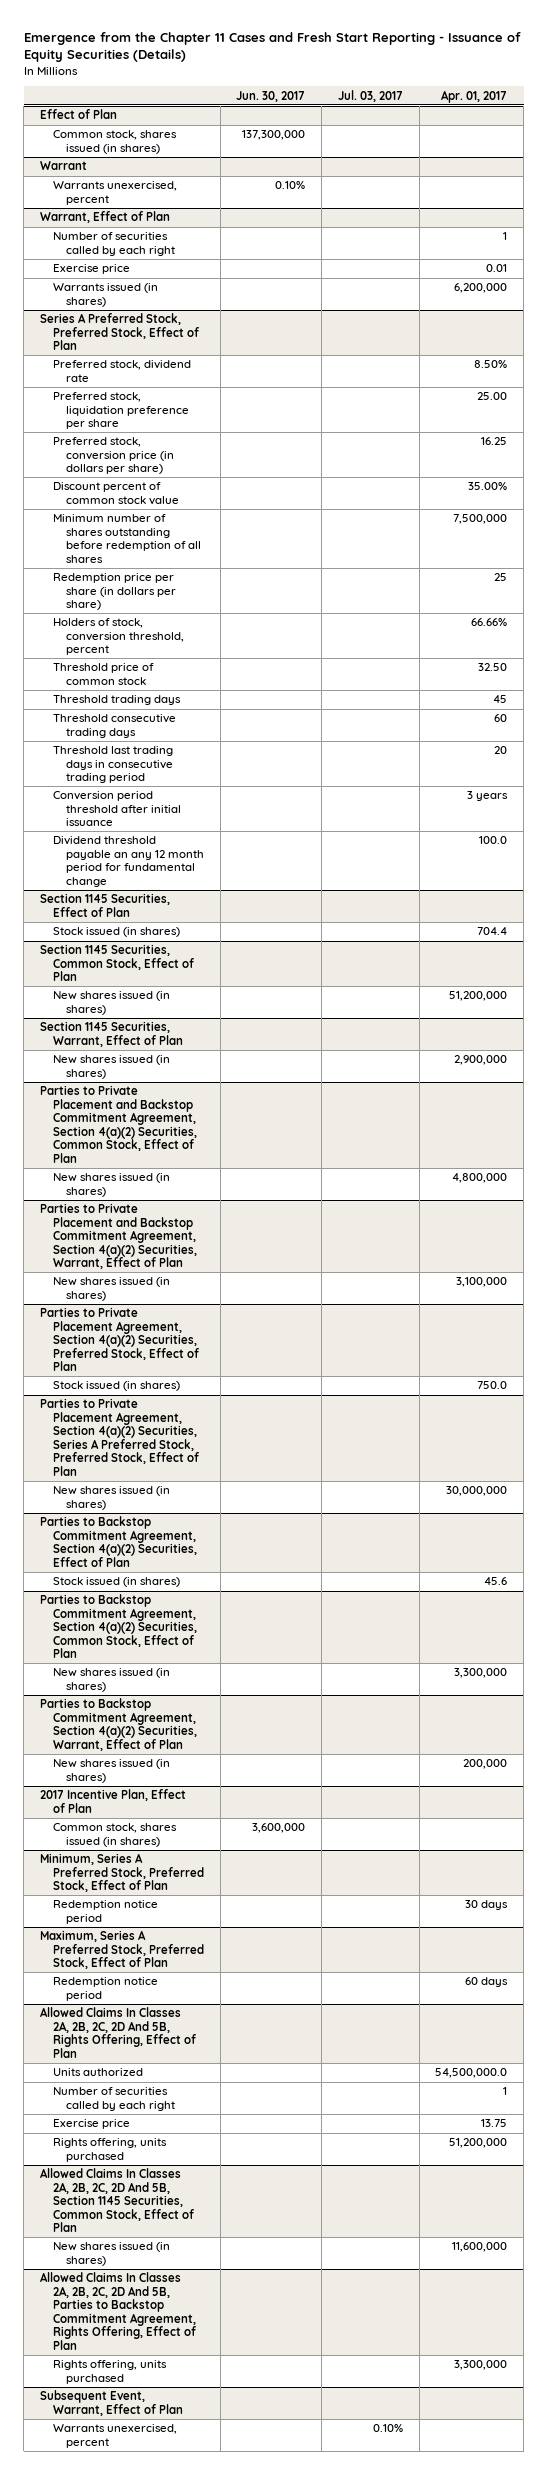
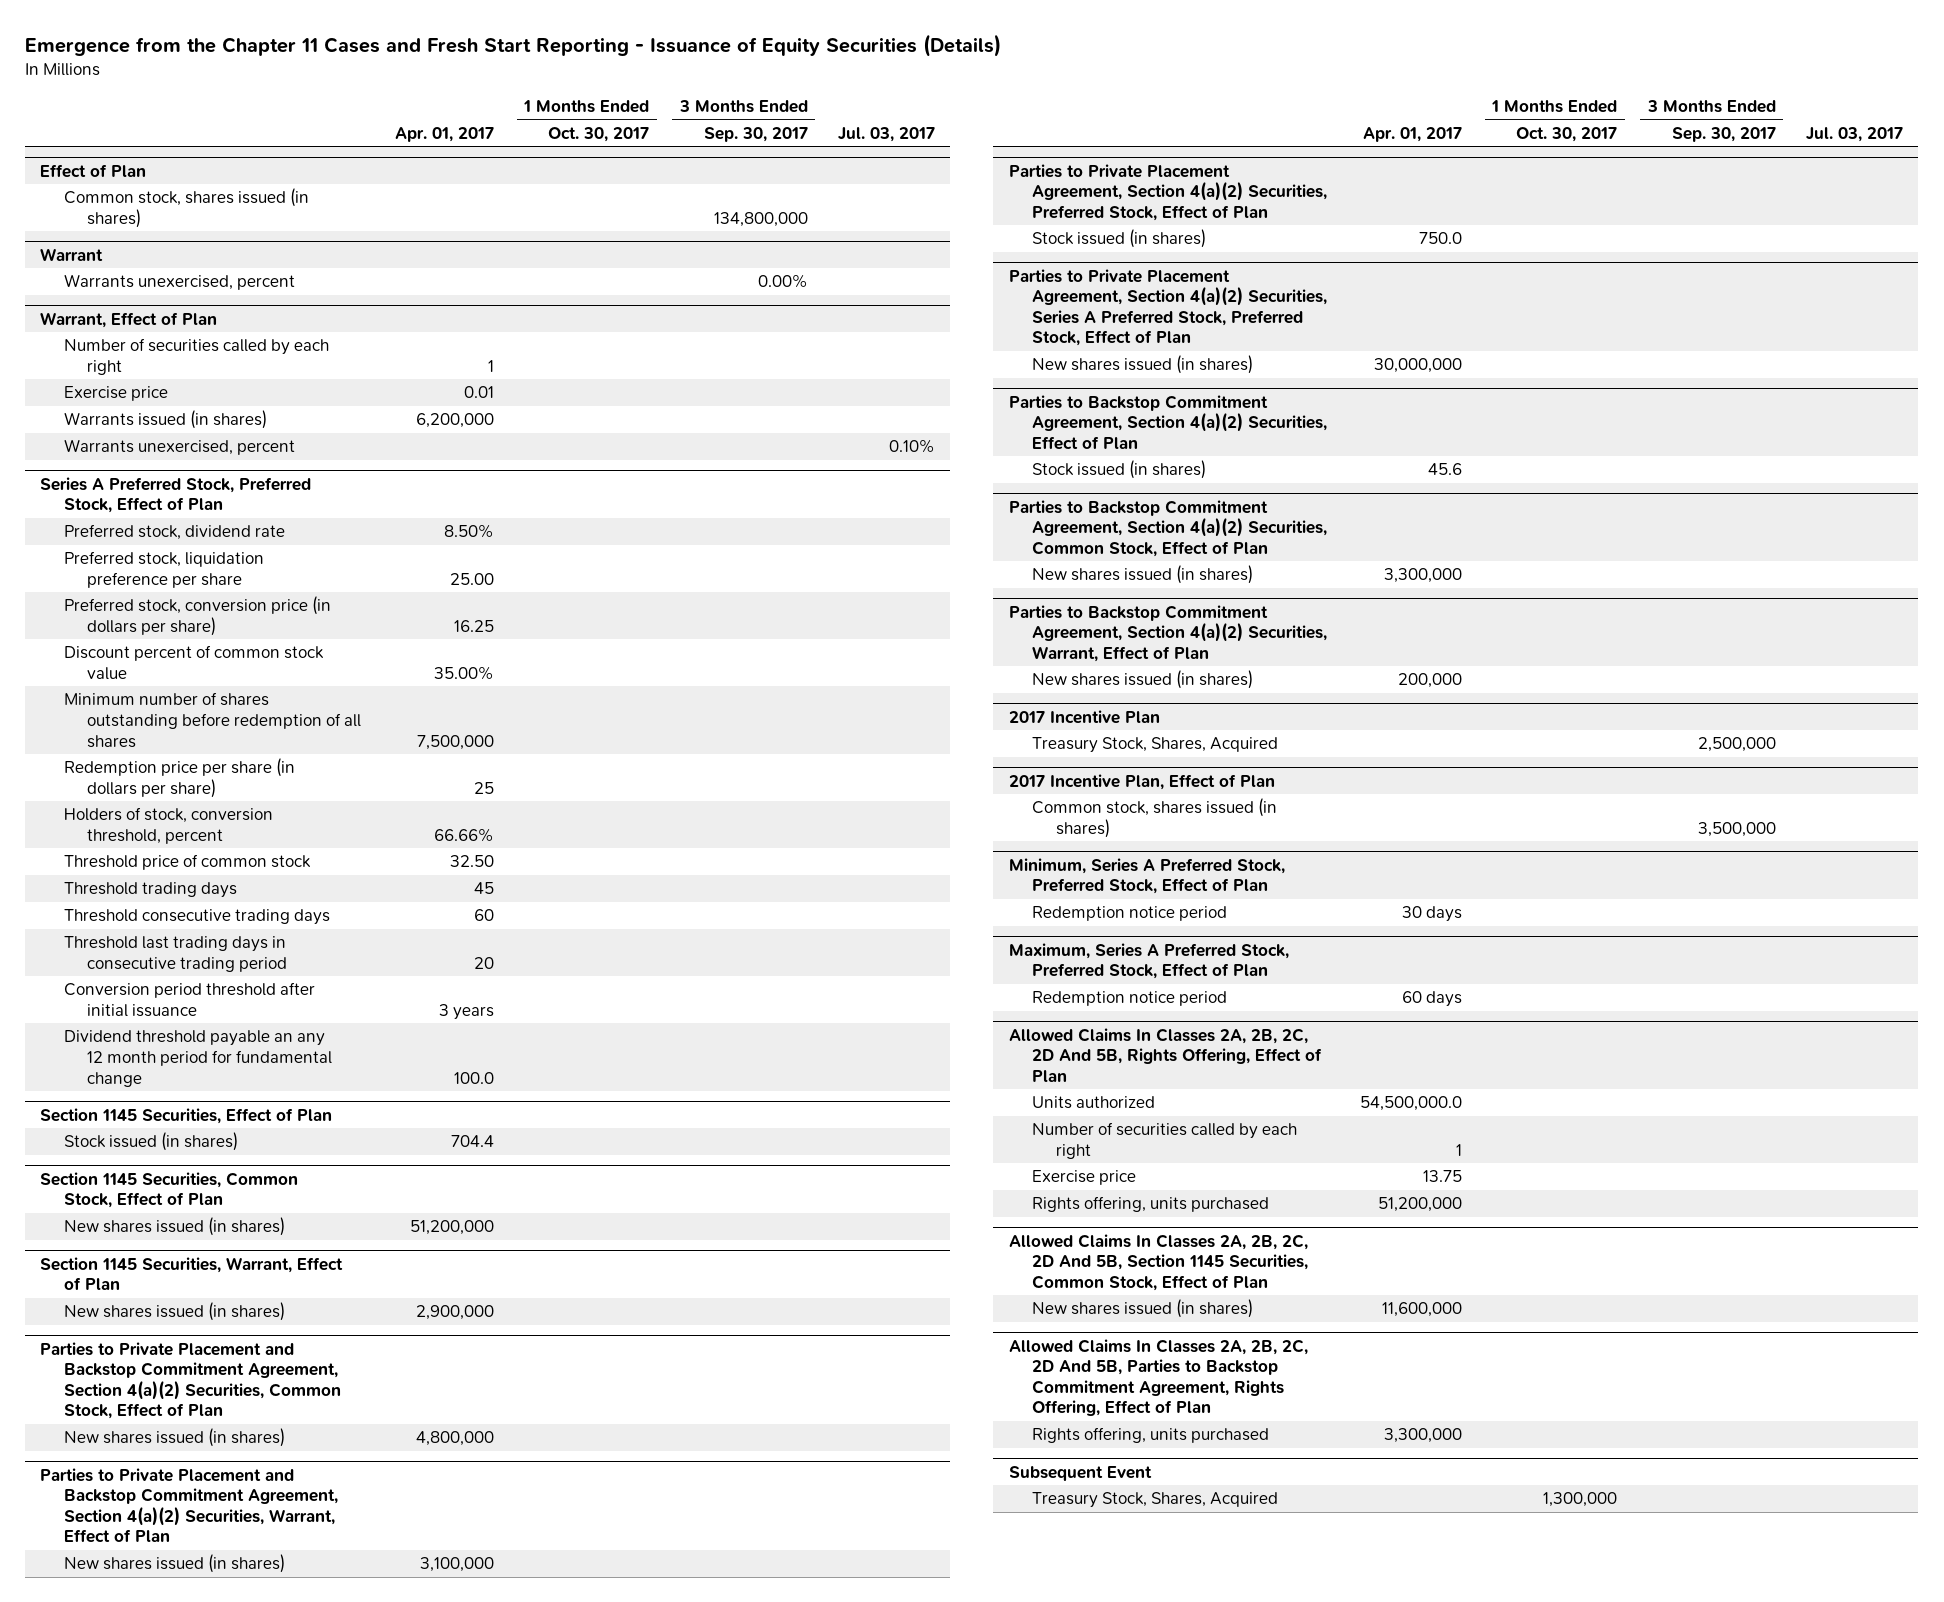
- | Jun. 30, 2017 | Jul. 03, 2017 | Apr. 01, 2017
+ | Apr. 01, 2017 | 1 Months Ended Oct. 30, 2017 | 3 Months Ended Sep. 30, 2017 | Jul. 03, 2017
@ Warrant, Effect of Plan
+ Warrants unexercised, percent | | | | 0.10%
+ 2017 Incentive Plan
+ Treasury Stock, Shares, Acquired | | | 2,500,000 |
- Subsequent Event, Warrant, Effect of Plan
- Warrants unexercised, percent | | 0.10% |
+ Subsequent Event
+ Treasury Stock, Shares, Acquired | | 1,300,000 | |

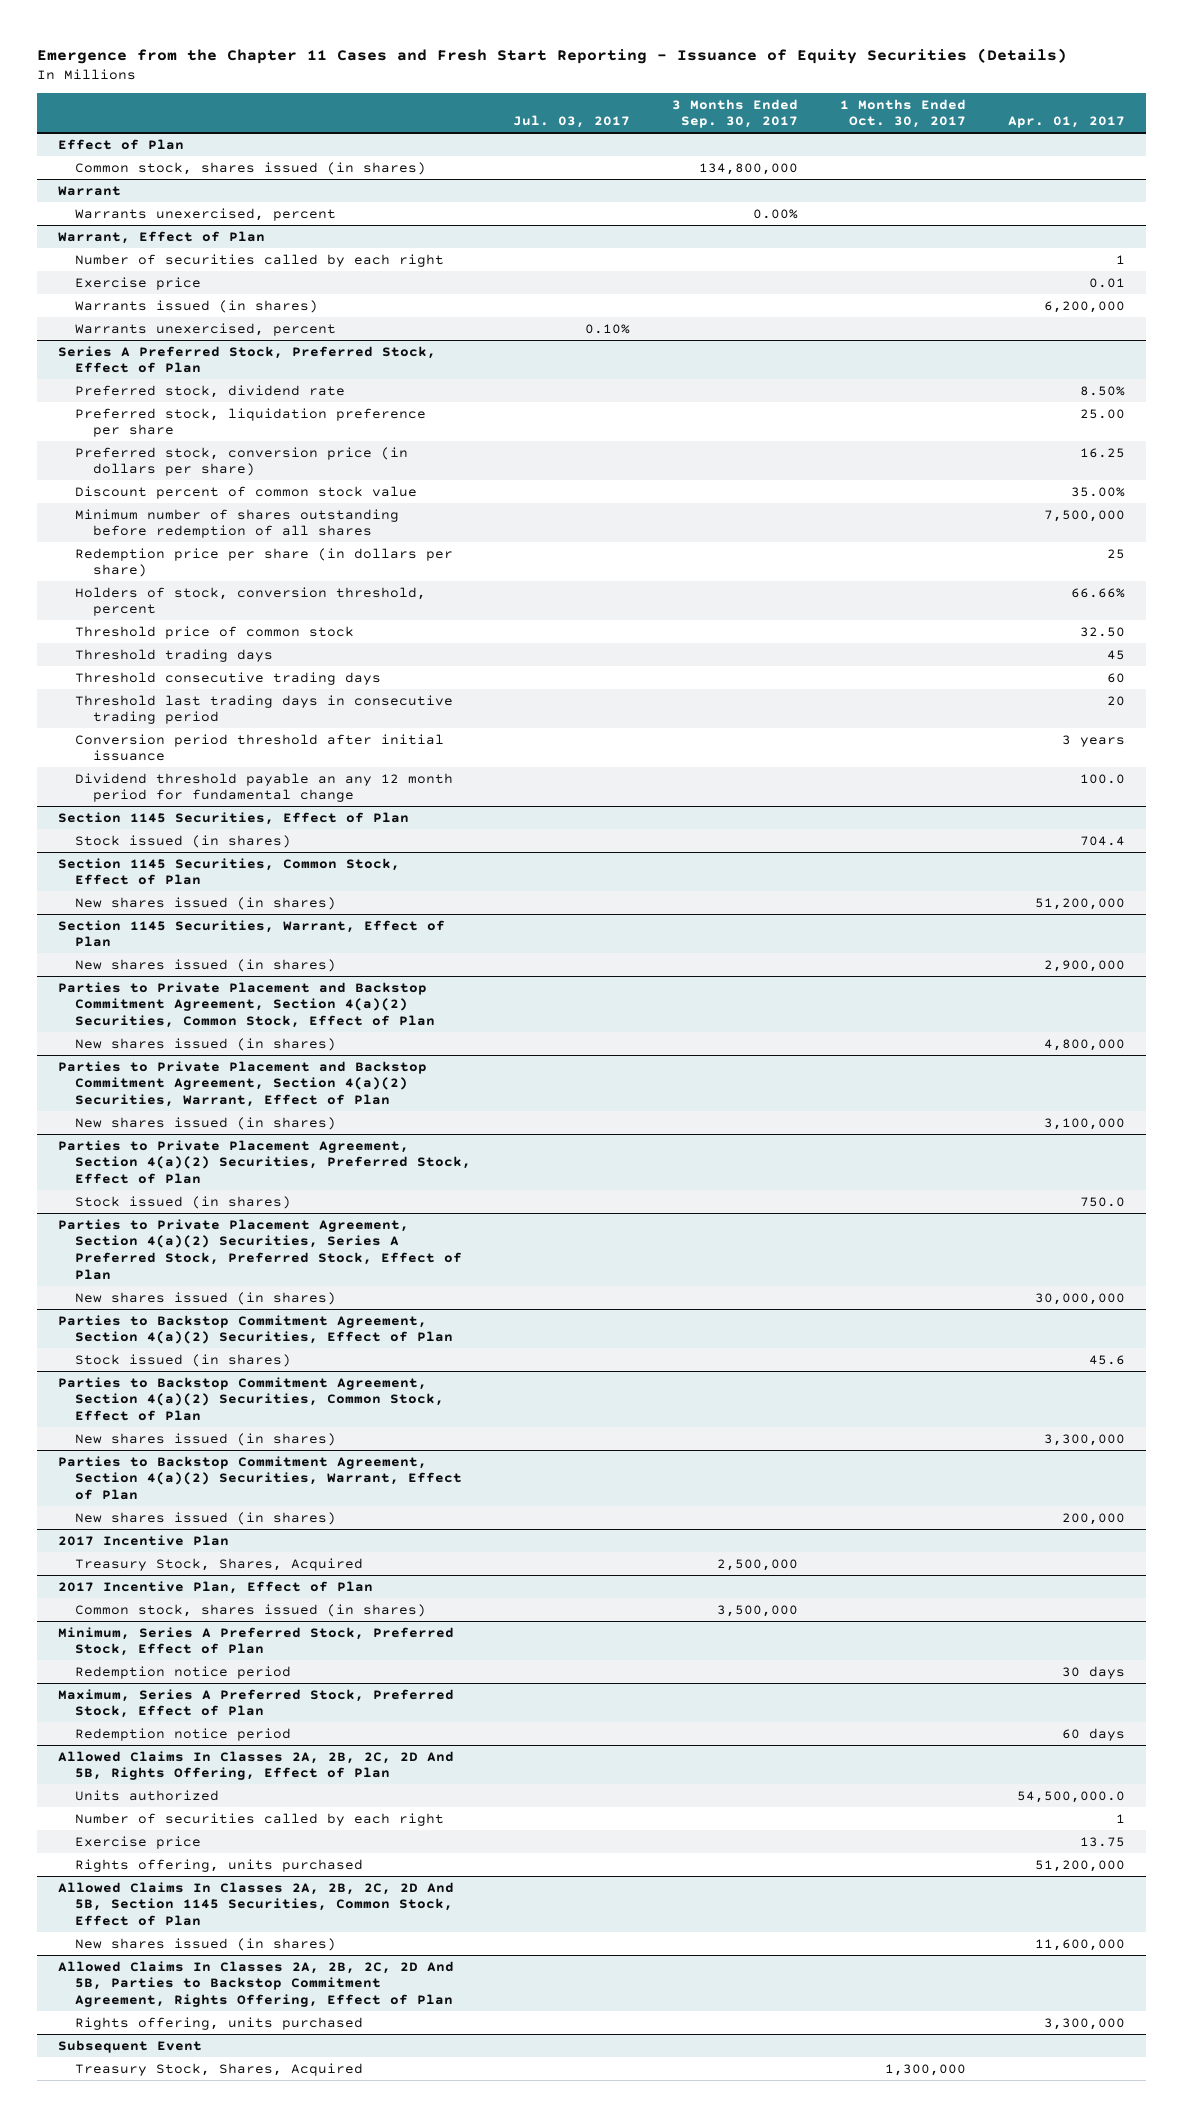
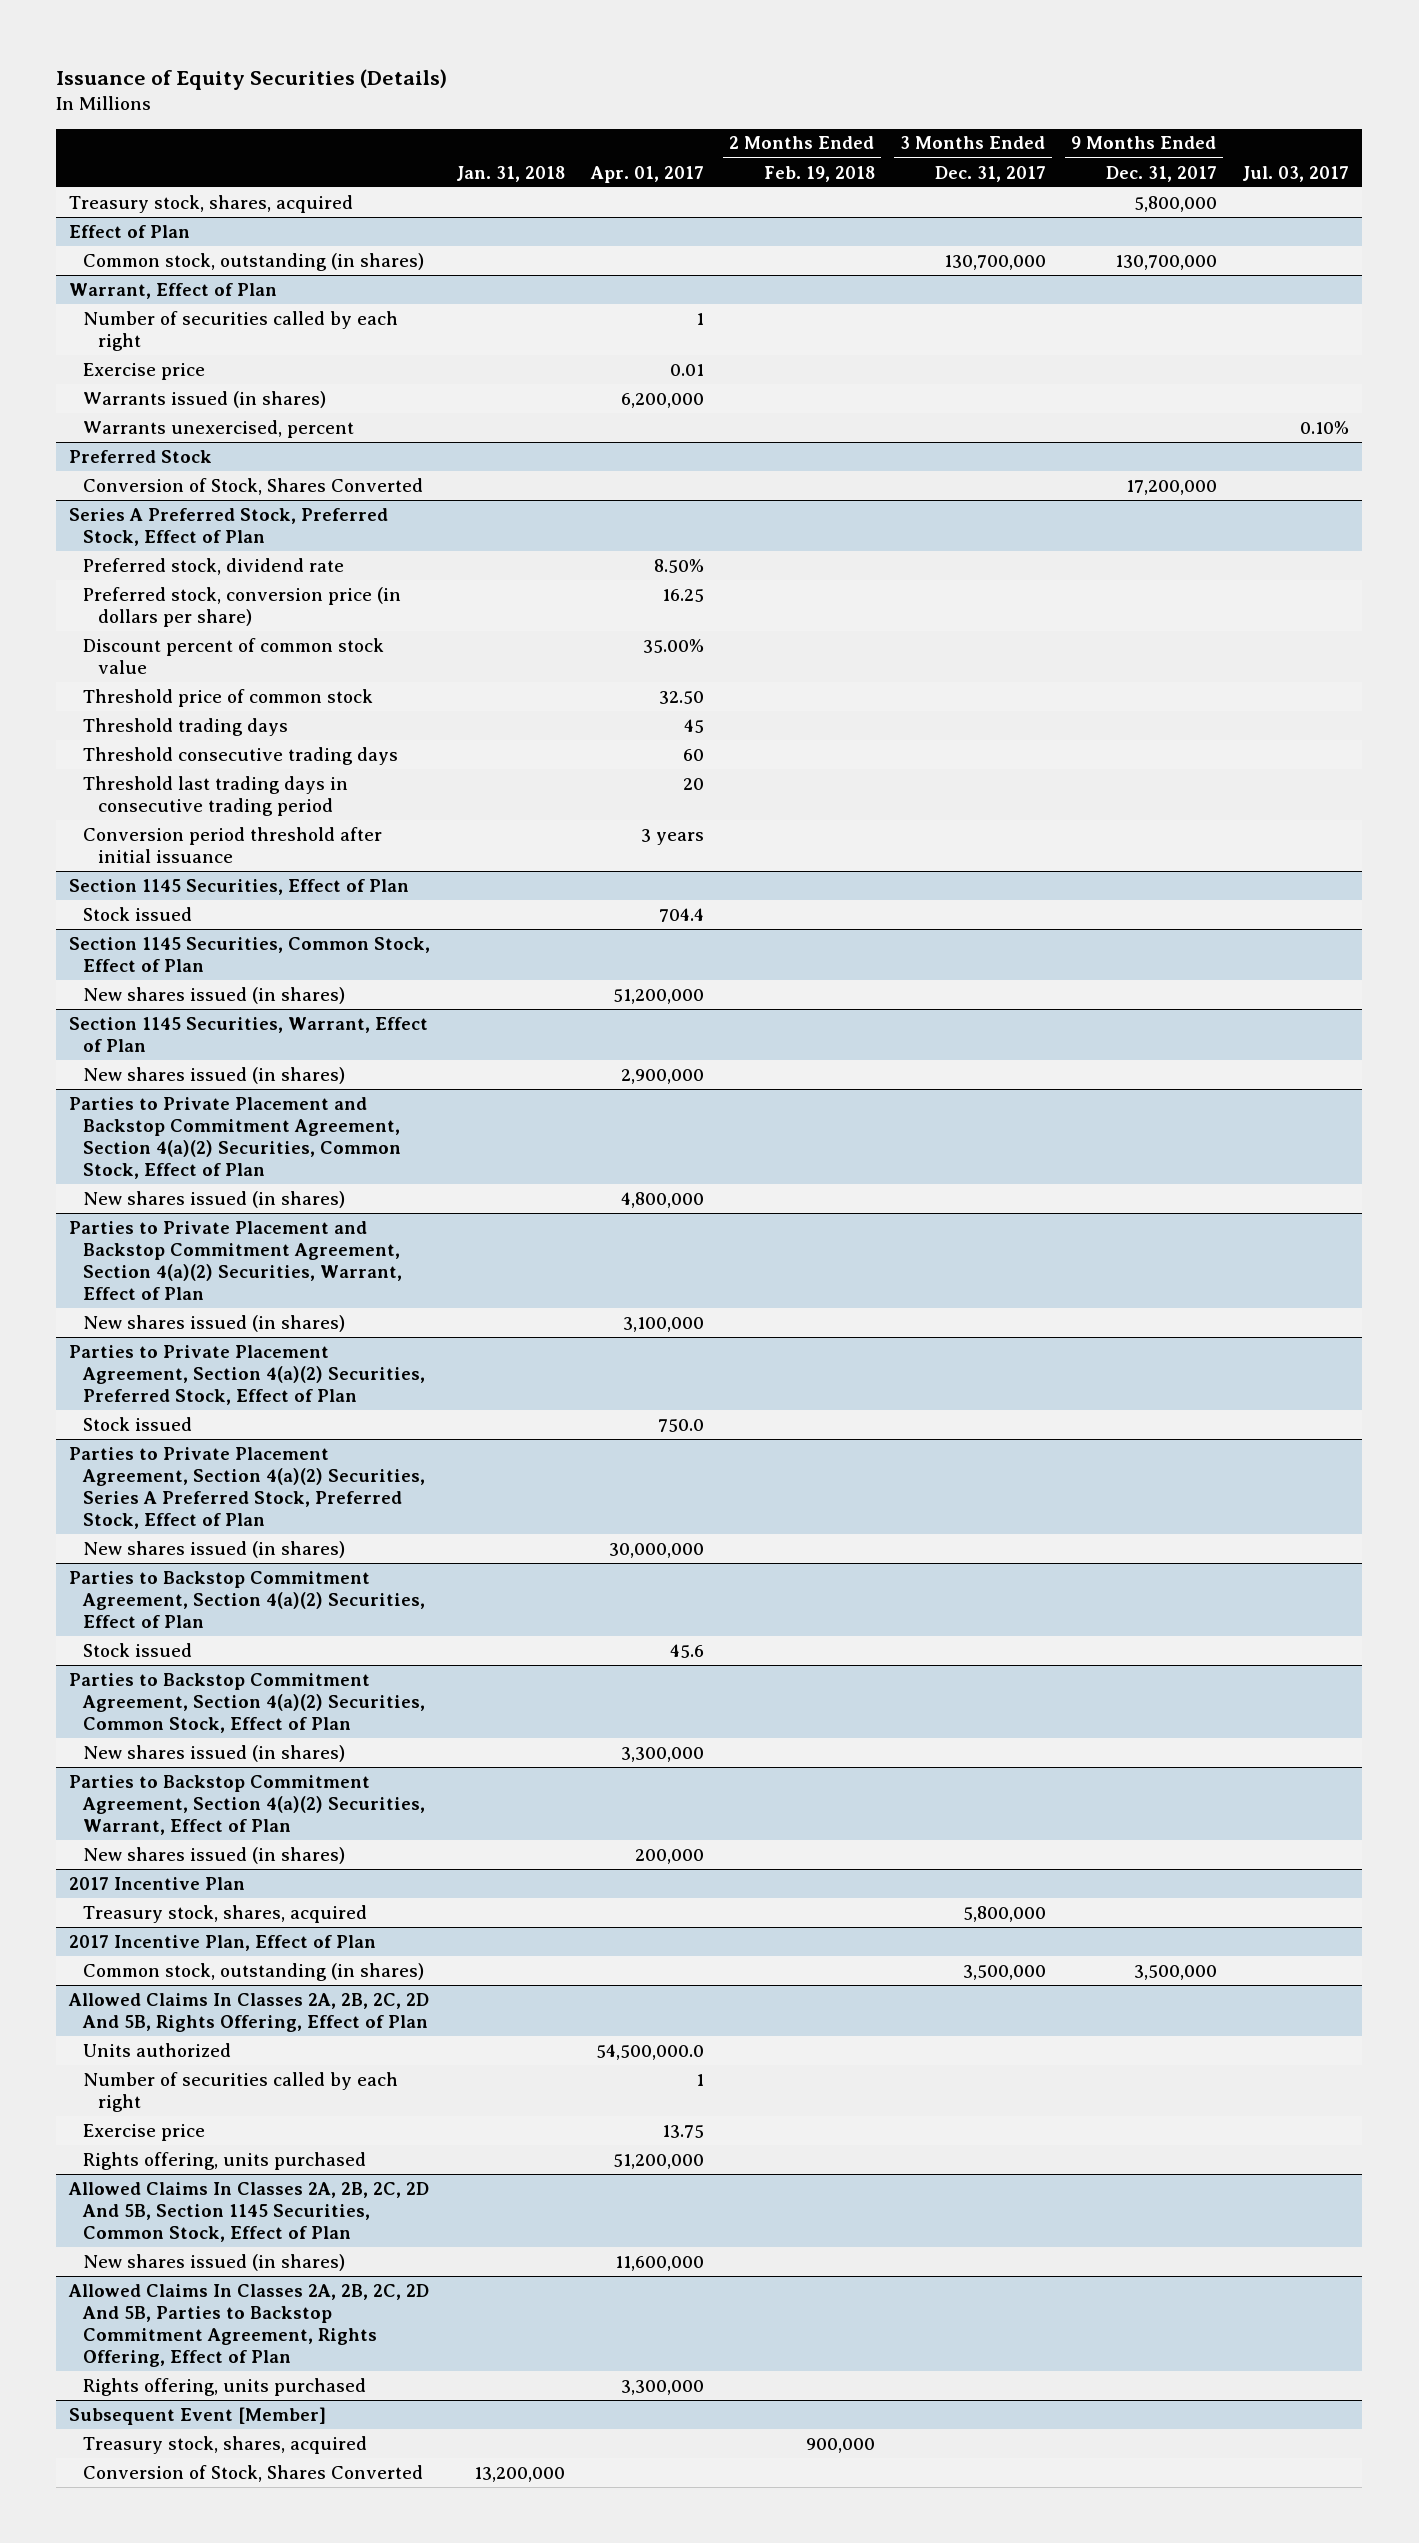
- Emergence from the Chapter 11 Cases and Fresh Start Reporting - Issuance of Equity Securities (Details)
+ Issuance of Equity Securities (Details)
- | Jul. 03, 2017 | 3 Months Ended Sep. 30, 2017 | 1 Months Ended Oct. 30, 2017 | Apr. 01, 2017
+ | Jan. 31, 2018 | Apr. 01, 2017 | 2 Months Ended Feb. 19, 2018 | 3 Months Ended Dec. 31, 2017 | 9 Months Ended Dec. 31, 2017 | Jul. 03, 2017
+ Treasury stock, shares, acquired | | | | | 5,800,000 |
@ Effect of Plan
- Common stock, shares issued (in shares) | | 134,800,000 | |
- Warrant
- Warrants unexercised, percent | | 0.00% | |
@ Effect of Plan
+ Common stock, outstanding (in shares) | | | | 130,700,000 | 130,700,000 |
+ Preferred Stock
+ Conversion of Stock, Shares Converted | | | | | 17,200,000 |
@ Series A Preferred Stock, Preferred Stock, Effect of Plan
- Preferred stock, liquidation preference per share | | | | 25.00
- Minimum number of shares outstanding before redemption of all shares | | | | 7,500,000
- Redemption price per share (in dollars per share) | | | | 25
- Holders of stock, conversion threshold, percent | | | | 66.66%
- Dividend threshold payable an any 12 month period for fundamental change | | | | 100.0
@ Section 1145 Securities, Effect of Plan
- Stock issued (in shares) | | | | 704.4
+ Stock issued | | 704.4 | | | |
@ Parties to Private Placement Agreement, Section 4(a)(2) Securities, Preferred Stock, Effect of Plan
- Stock issued (in shares) | | | | 750.0
+ Stock issued | | 750.0 | | | |
@ Parties to Backstop Commitment Agreement, Section 4(a)(2) Securities, Effect of Plan
- Stock issued (in shares) | | | | 45.6
+ Stock issued | | 45.6 | | | |
@ 2017 Incentive Plan
- Treasury Stock, Shares, Acquired | | 2,500,000 | |
+ Treasury stock, shares, acquired | | | | 5,800,000 | |
@ 2017 Incentive Plan, Effect of Plan
- Common stock, shares issued (in shares) | | 3,500,000 | |
- Minimum, Series A Preferred Stock, Preferred Stock, Effect of Plan
- Redemption notice period | | | | 30 days
- Maximum, Series A Preferred Stock, Preferred Stock, Effect of Plan
- Redemption notice period | | | | 60 days
@ 2017 Incentive Plan, Effect of Plan
+ Common stock, outstanding (in shares) | | | | 3,500,000 | 3,500,000 |
- Subsequent Event
- Treasury Stock, Shares, Acquired | | | 1,300,000 |
+ Subsequent Event [Member]
+ Treasury stock, shares, acquired | | | 900,000 | | |
+ Conversion of Stock, Shares Converted | 13,200,000 | | | | |

